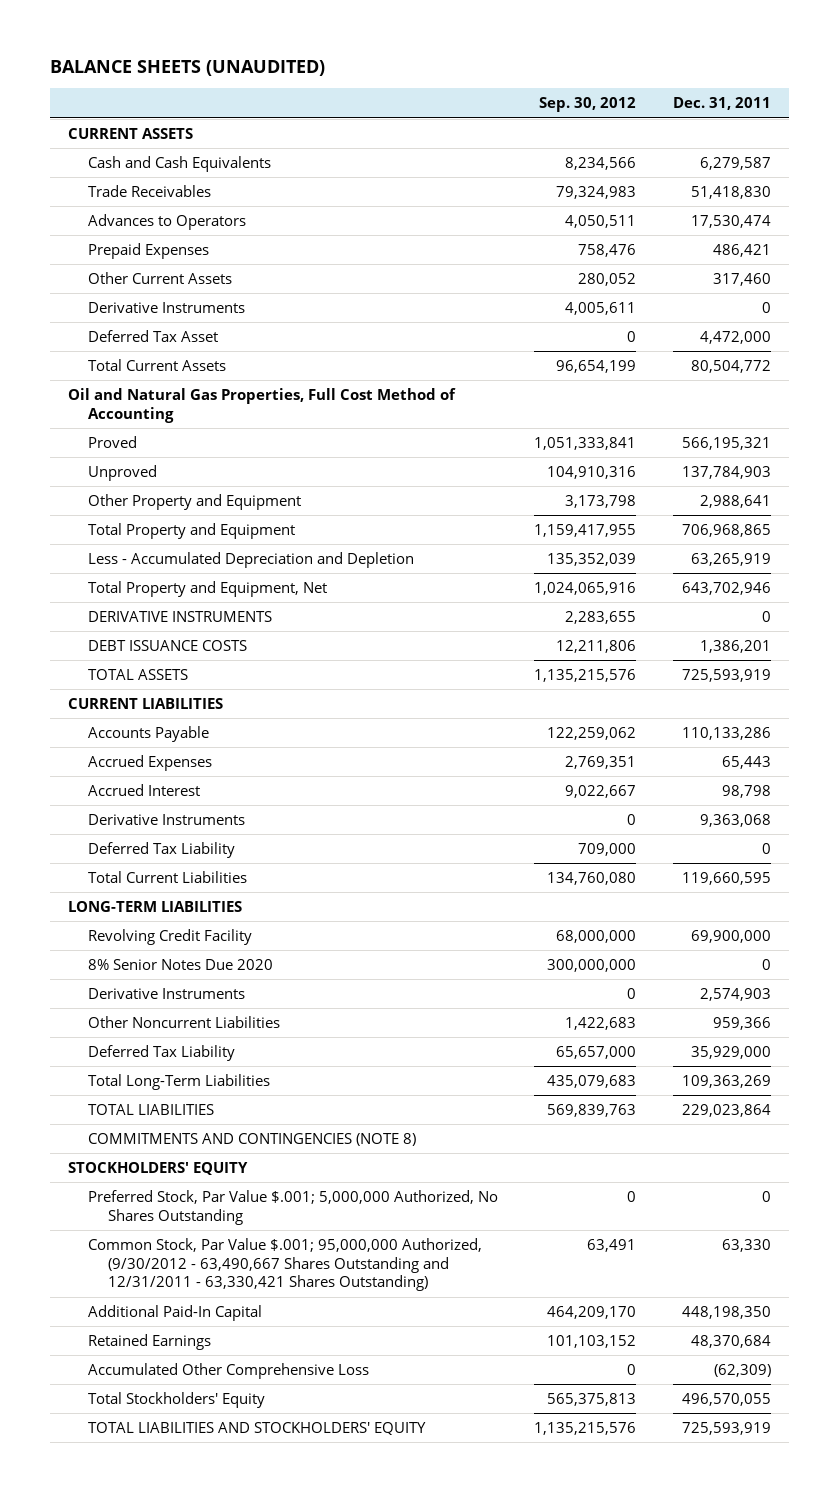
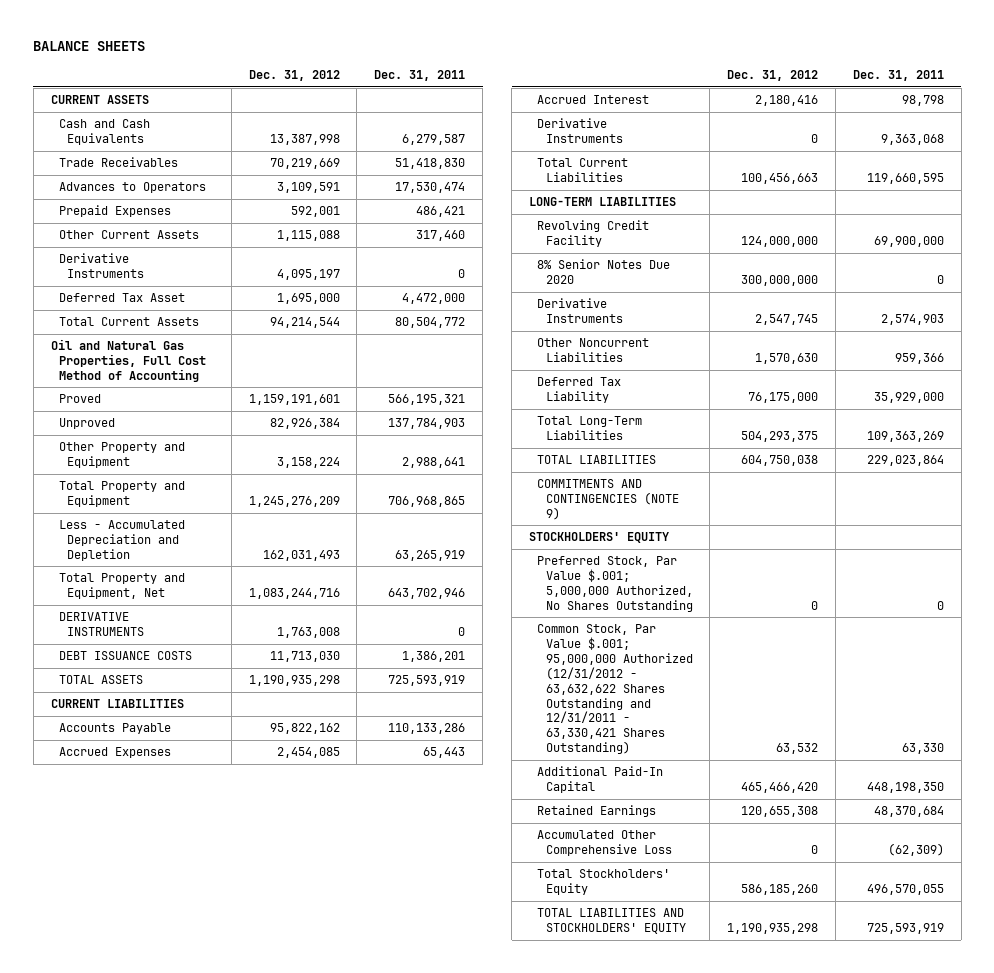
- BALANCE SHEETS (UNAUDITED)
+ BALANCE SHEETS
- | Sep. 30, 2012 | Dec. 31, 2011
+ | Dec. 31, 2012 | Dec. 31, 2011
- Deferred Tax Liability | 709,000 | 0
- COMMITMENTS AND CONTINGENCIES (NOTE 8)
+ COMMITMENTS AND CONTINGENCIES (NOTE 9)
- Common Stock, Par Value $.001; 95,000,000 Authorized, (9/30/2012 - 63,490,667 Shares Outstanding and 12/31/2011 - 63,330,421 Shares Outstanding) | 63,491 | 63,330
+ Common Stock, Par Value $.001; 95,000,000 Authorized (12/31/2012 - 63,632,622 Shares Outstanding and 12/31/2011 - 63,330,421 Shares Outstanding) | 63,532 | 63,330

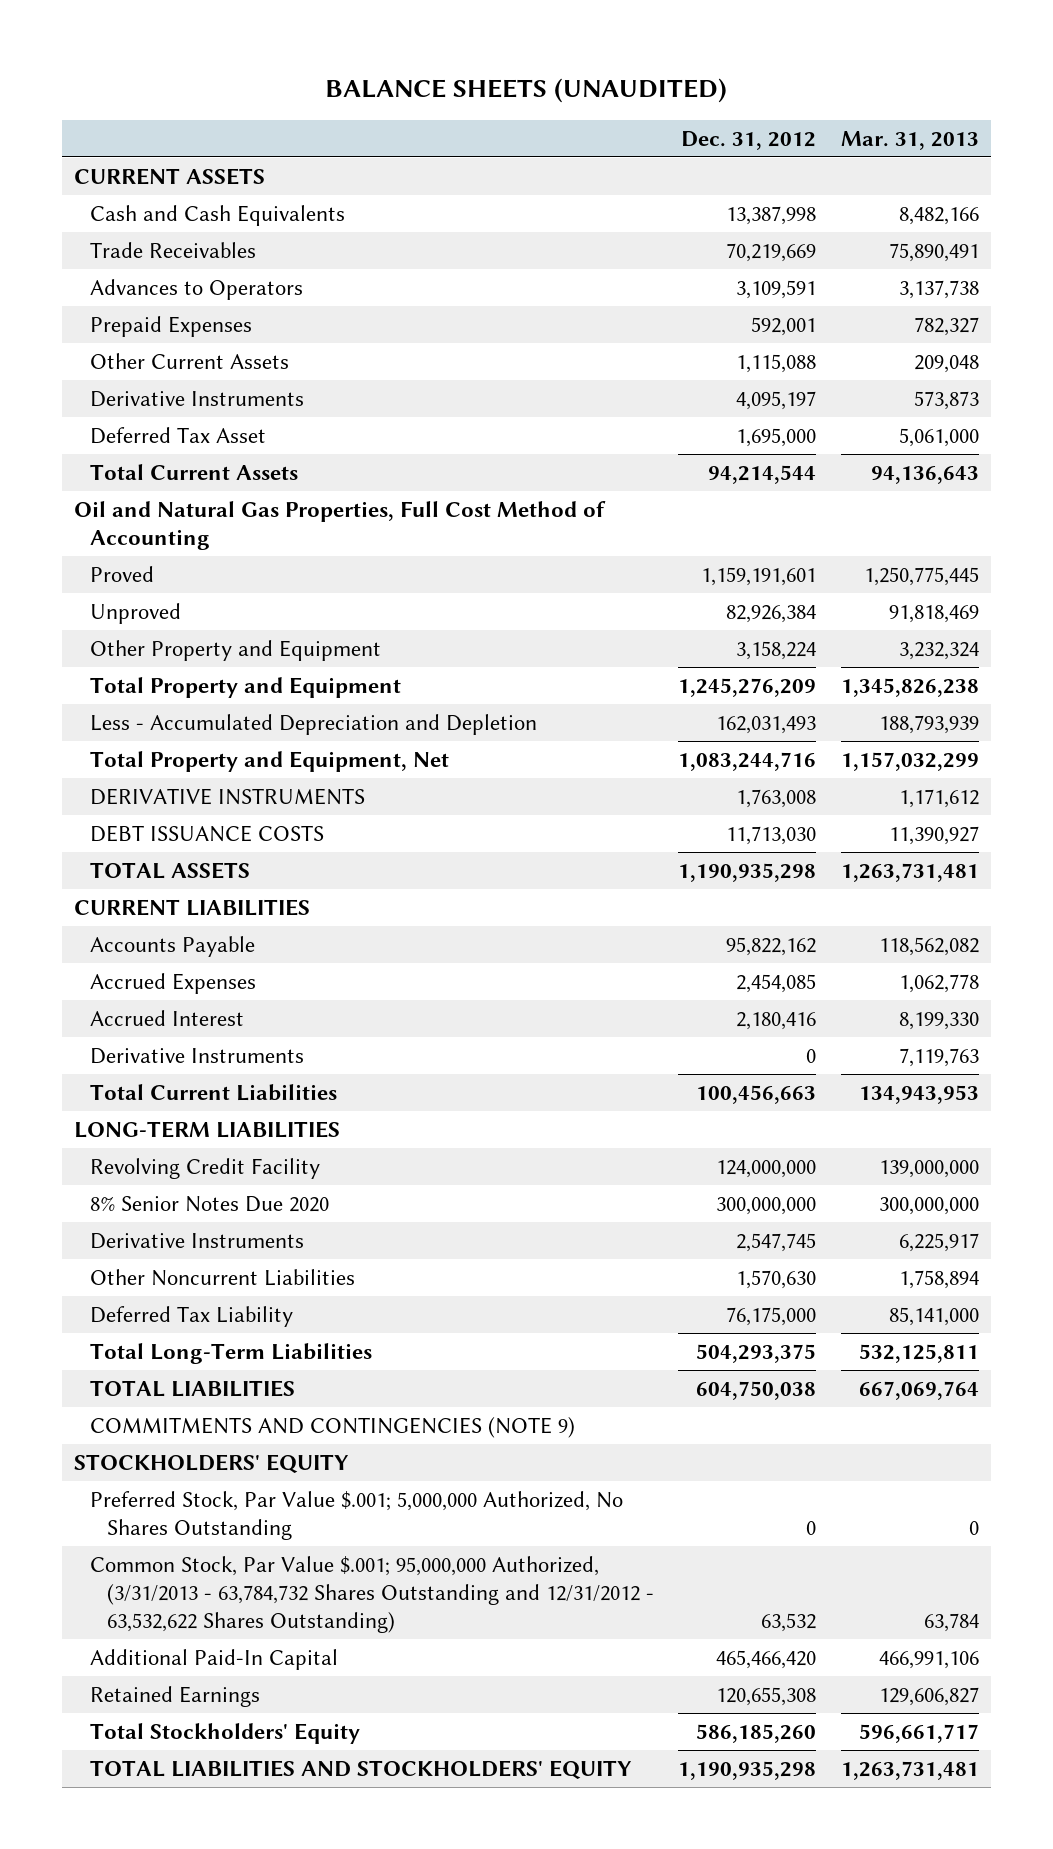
- BALANCE SHEETS
+ BALANCE SHEETS (UNAUDITED)
- | Dec. 31, 2012 | Dec. 31, 2011
+ | Dec. 31, 2012 | Mar. 31, 2013
- Common Stock, Par Value $.001; 95,000,000 Authorized (12/31/2012 - 63,632,622 Shares Outstanding and 12/31/2011 - 63,330,421 Shares Outstanding) | 63,532 | 63,330
+ Common Stock, Par Value $.001; 95,000,000 Authorized, (3/31/2013 - 63,784,732 Shares Outstanding and 12/31/2012 - 63,532,622 Shares Outstanding) | 63,532 | 63,784
- Accumulated Other Comprehensive Loss | 0 | (62,309)

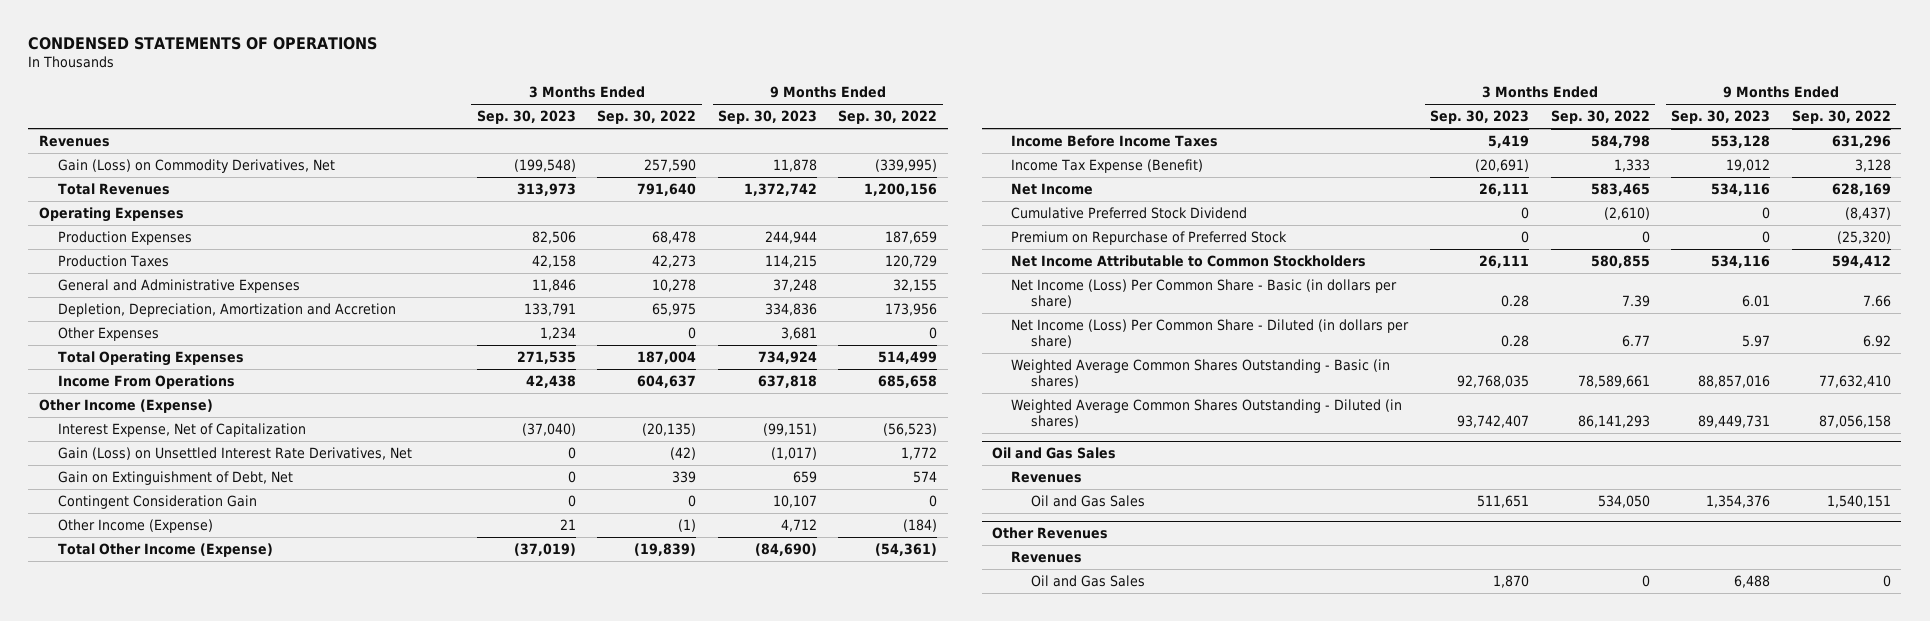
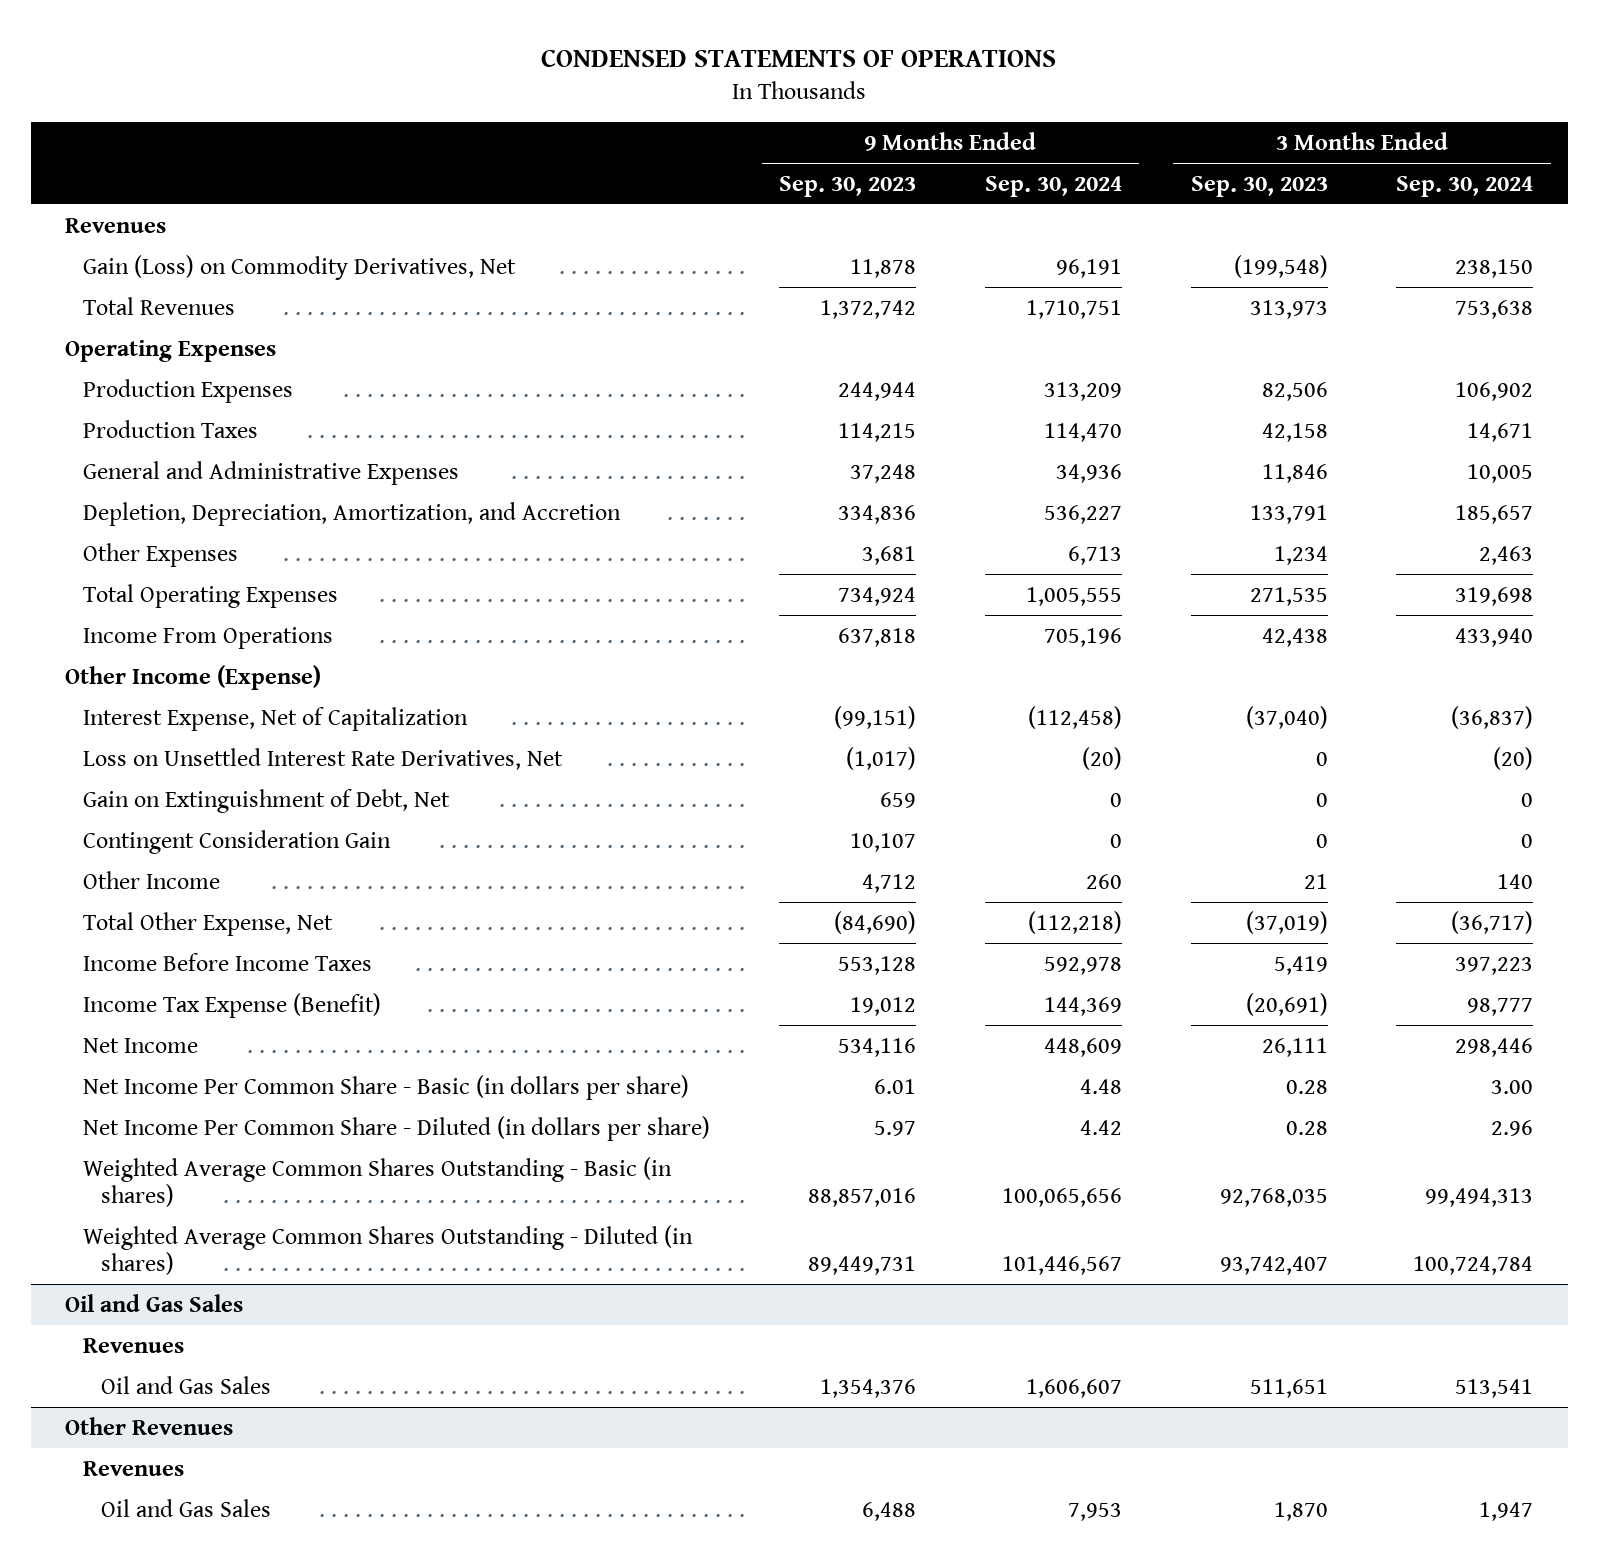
- | 3 Months Ended Sep. 30, 2023 | 3 Months Ended Sep. 30, 2022 | 9 Months Ended Sep. 30, 2023 | 9 Months Ended Sep. 30, 2022
+ | 9 Months Ended Sep. 30, 2023 | 9 Months Ended Sep. 30, 2024 | 3 Months Ended Sep. 30, 2023 | 3 Months Ended Sep. 30, 2024
- Depletion, Depreciation, Amortization and Accretion | 133,791 | 65,975 | 334,836 | 173,956
+ Depletion, Depreciation, Amortization, and Accretion | 334,836 | 536,227 | 133,791 | 185,657
- Gain (Loss) on Unsettled Interest Rate Derivatives, Net | 0 | (42) | (1,017) | 1,772
+ Loss on Unsettled Interest Rate Derivatives, Net | (1,017) | (20) | 0 | (20)
- Other Income (Expense) | 21 | (1) | 4,712 | (184)
- Total Other Income (Expense) | (37,019) | (19,839) | (84,690) | (54,361)
+ Other Income | 4,712 | 260 | 21 | 140
+ Total Other Expense, Net | (84,690) | (112,218) | (37,019) | (36,717)
- Cumulative Preferred Stock Dividend | 0 | (2,610) | 0 | (8,437)
- Premium on Repurchase of Preferred Stock | 0 | 0 | 0 | (25,320)
- Net Income Attributable to Common Stockholders | 26,111 | 580,855 | 534,116 | 594,412
- Net Income (Loss) Per Common Share - Basic (in dollars per share) | 0.28 | 7.39 | 6.01 | 7.66
- Net Income (Loss) Per Common Share - Diluted (in dollars per share) | 0.28 | 6.77 | 5.97 | 6.92
+ Net Income Per Common Share - Basic (in dollars per share) | 6.01 | 4.48 | 0.28 | 3.00
+ Net Income Per Common Share - Diluted (in dollars per share) | 5.97 | 4.42 | 0.28 | 2.96

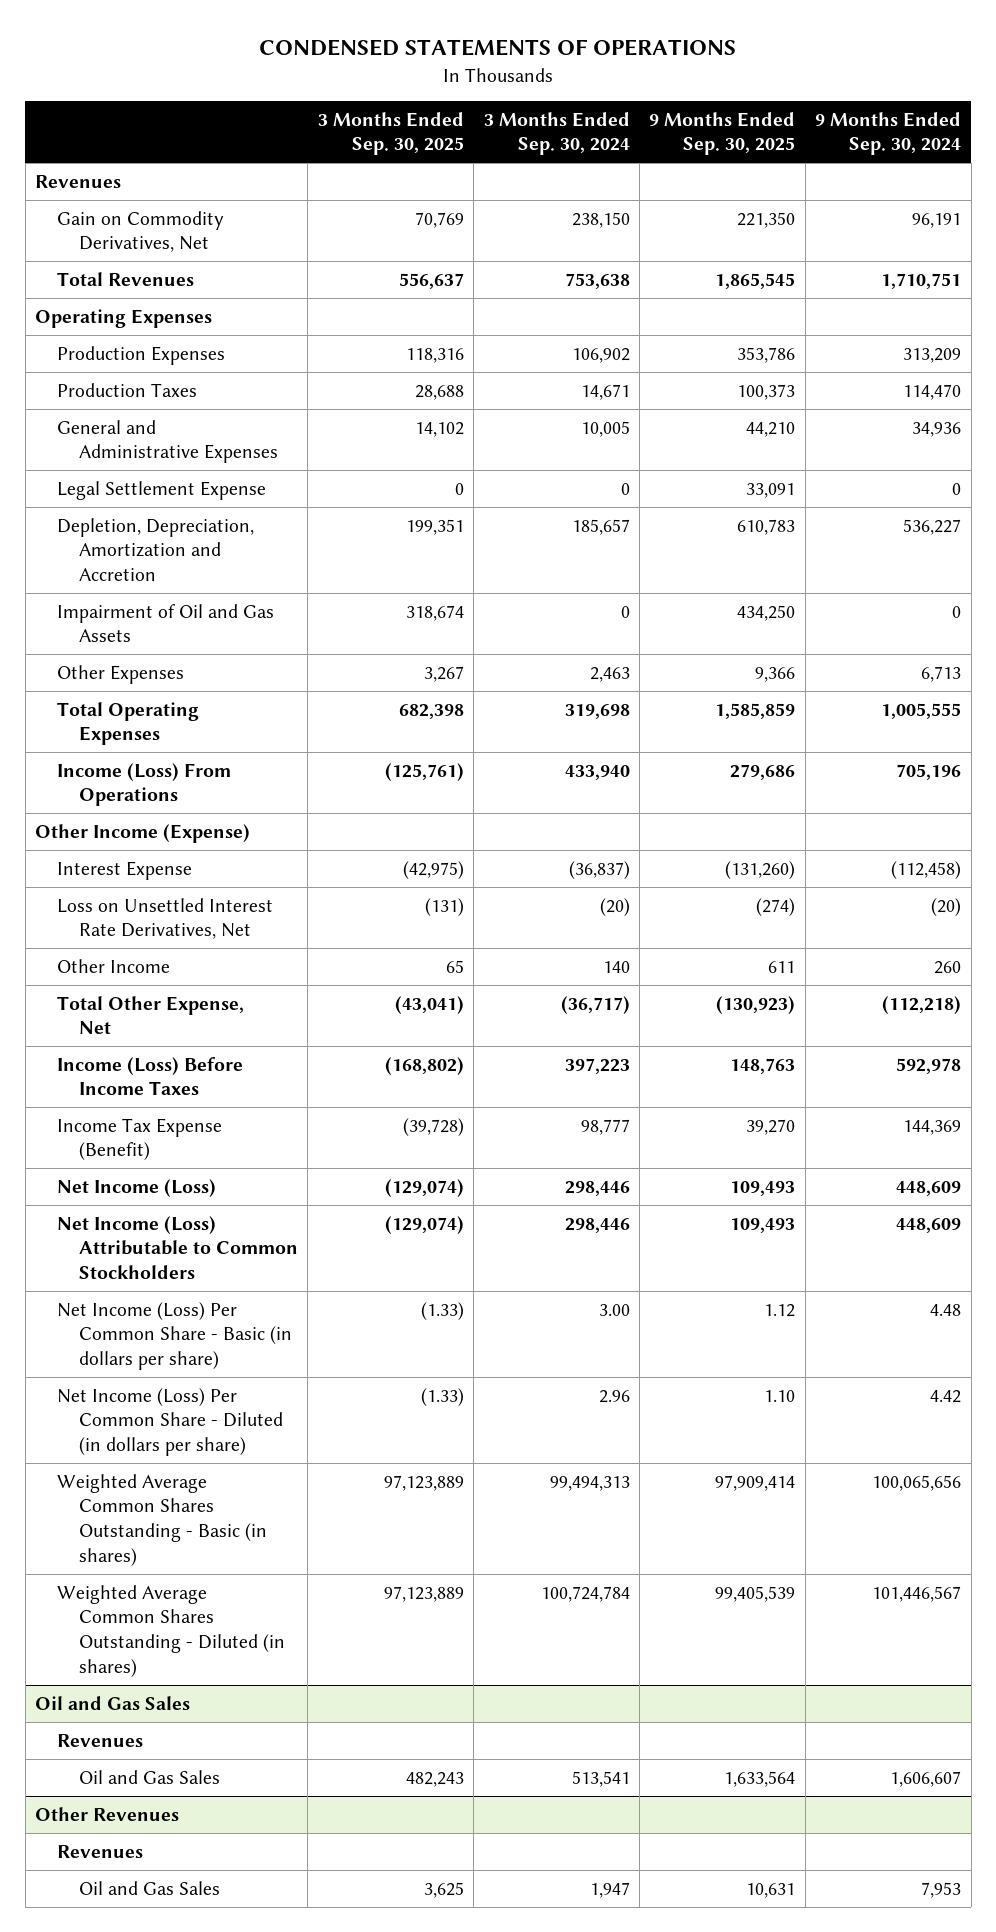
- | 9 Months Ended Sep. 30, 2023 | 9 Months Ended Sep. 30, 2024 | 3 Months Ended Sep. 30, 2023 | 3 Months Ended Sep. 30, 2024
+ | 3 Months Ended Sep. 30, 2025 | 3 Months Ended Sep. 30, 2024 | 9 Months Ended Sep. 30, 2025 | 9 Months Ended Sep. 30, 2024
- Gain (Loss) on Commodity Derivatives, Net | 11,878 | 96,191 | (199,548) | 238,150
+ Gain on Commodity Derivatives, Net | 70,769 | 238,150 | 221,350 | 96,191
- Depletion, Depreciation, Amortization, and Accretion | 334,836 | 536,227 | 133,791 | 185,657
+ Legal Settlement Expense | 0 | 0 | 33,091 | 0
+ Depletion, Depreciation, Amortization and Accretion | 199,351 | 185,657 | 610,783 | 536,227
+ Impairment of Oil and Gas Assets | 318,674 | 0 | 434,250 | 0
- Income From Operations | 637,818 | 705,196 | 42,438 | 433,940
+ Income (Loss) From Operations | (125,761) | 433,940 | 279,686 | 705,196
- Interest Expense, Net of Capitalization | (99,151) | (112,458) | (37,040) | (36,837)
+ Interest Expense | (42,975) | (36,837) | (131,260) | (112,458)
- Gain on Extinguishment of Debt, Net | 659 | 0 | 0 | 0
- Contingent Consideration Gain | 10,107 | 0 | 0 | 0
- Income Before Income Taxes | 553,128 | 592,978 | 5,419 | 397,223
+ Income (Loss) Before Income Taxes | (168,802) | 397,223 | 148,763 | 592,978
- Net Income | 534,116 | 448,609 | 26,111 | 298,446
- Net Income Per Common Share - Basic (in dollars per share) | 6.01 | 4.48 | 0.28 | 3.00
- Net Income Per Common Share - Diluted (in dollars per share) | 5.97 | 4.42 | 0.28 | 2.96
+ Net Income (Loss) | (129,074) | 298,446 | 109,493 | 448,609
+ Net Income (Loss) Attributable to Common Stockholders | (129,074) | 298,446 | 109,493 | 448,609
+ Net Income (Loss) Per Common Share - Basic (in dollars per share) | (1.33) | 3.00 | 1.12 | 4.48
+ Net Income (Loss) Per Common Share - Diluted (in dollars per share) | (1.33) | 2.96 | 1.10 | 4.42

